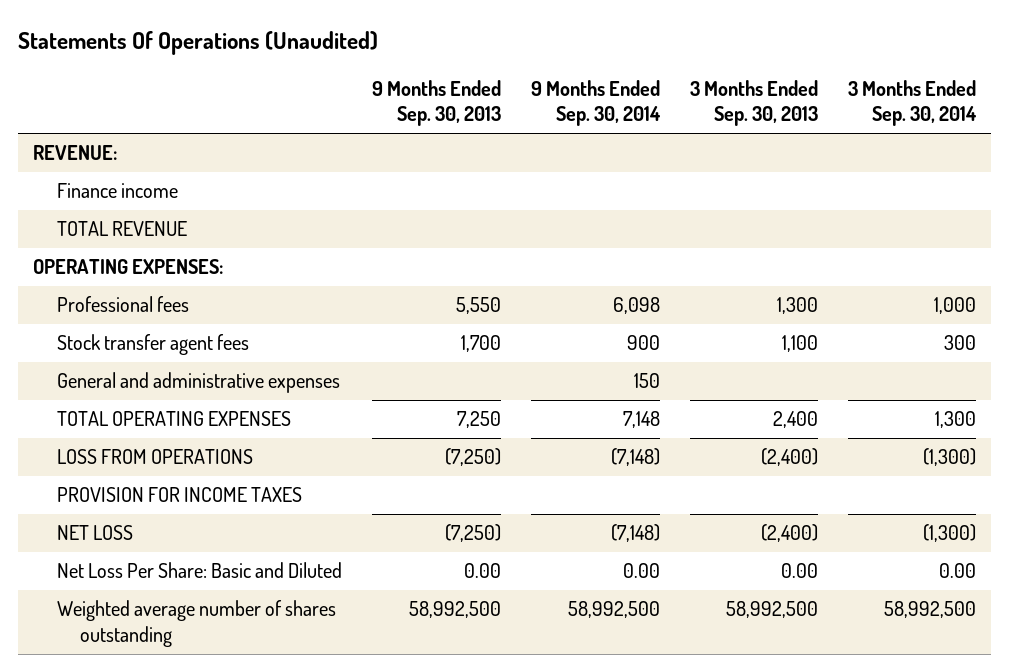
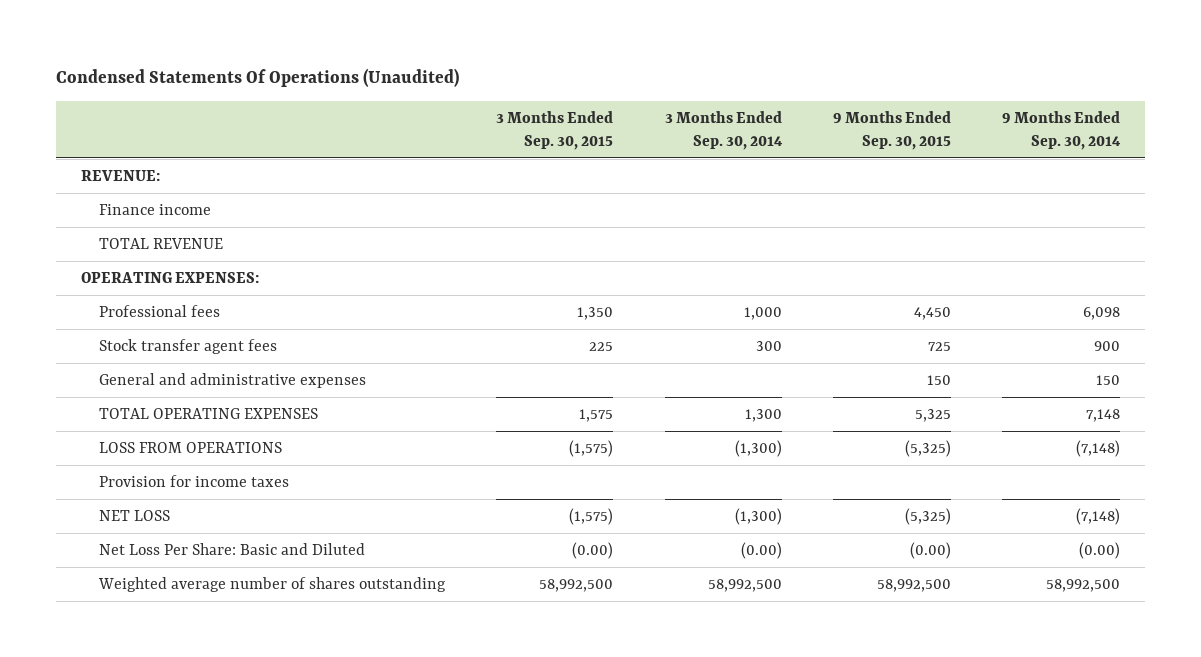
- Statements Of Operations (Unaudited)
+ Condensed Statements Of Operations (Unaudited)
- | 9 Months Ended Sep. 30, 2013 | 9 Months Ended Sep. 30, 2014 | 3 Months Ended Sep. 30, 2013 | 3 Months Ended Sep. 30, 2014
+ | 3 Months Ended Sep. 30, 2015 | 3 Months Ended Sep. 30, 2014 | 9 Months Ended Sep. 30, 2015 | 9 Months Ended Sep. 30, 2014
- PROVISION FOR INCOME TAXES
+ Provision for income taxes
- Net Loss Per Share: Basic and Diluted | 0.00 | 0.00 | 0.00 | 0.00
+ Net Loss Per Share: Basic and Diluted | (0.00) | (0.00) | (0.00) | (0.00)

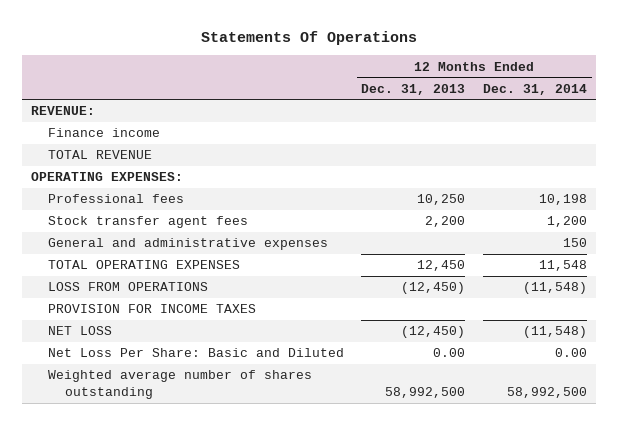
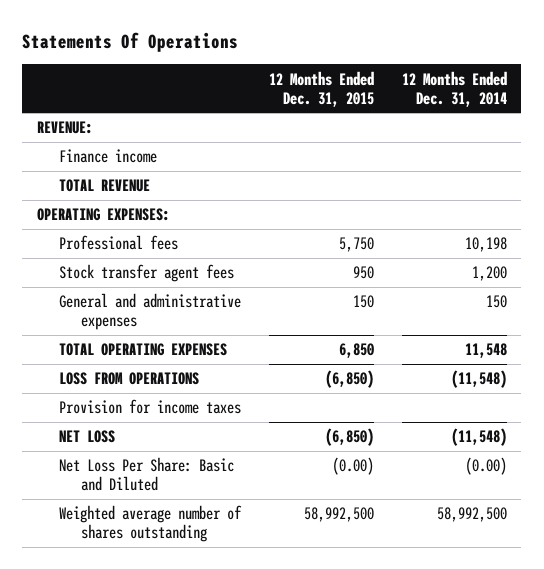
- | 12 Months Ended Dec. 31, 2013 | 12 Months Ended Dec. 31, 2014
+ | 12 Months Ended Dec. 31, 2015 | 12 Months Ended Dec. 31, 2014
- PROVISION FOR INCOME TAXES
+ Provision for income taxes
- Net Loss Per Share: Basic and Diluted | 0.00 | 0.00
+ Net Loss Per Share: Basic and Diluted | (0.00) | (0.00)

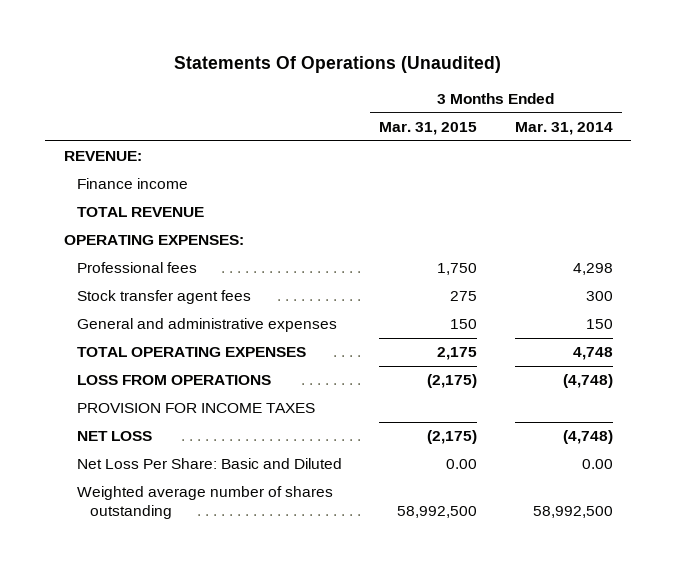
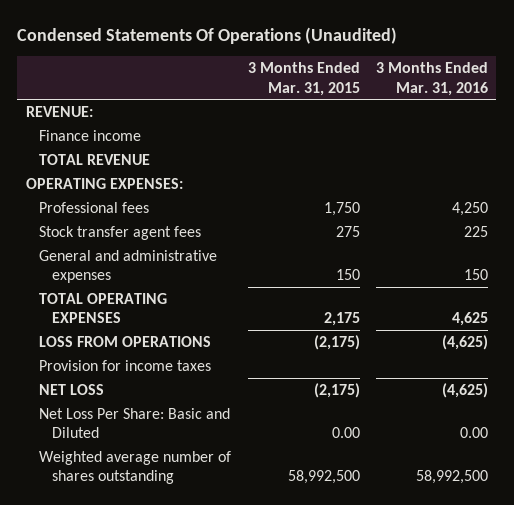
- Statements Of Operations (Unaudited)
+ Condensed Statements Of Operations (Unaudited)
- | 3 Months Ended Mar. 31, 2015 | 3 Months Ended Mar. 31, 2014
+ | 3 Months Ended Mar. 31, 2015 | 3 Months Ended Mar. 31, 2016
- PROVISION FOR INCOME TAXES
+ Provision for income taxes

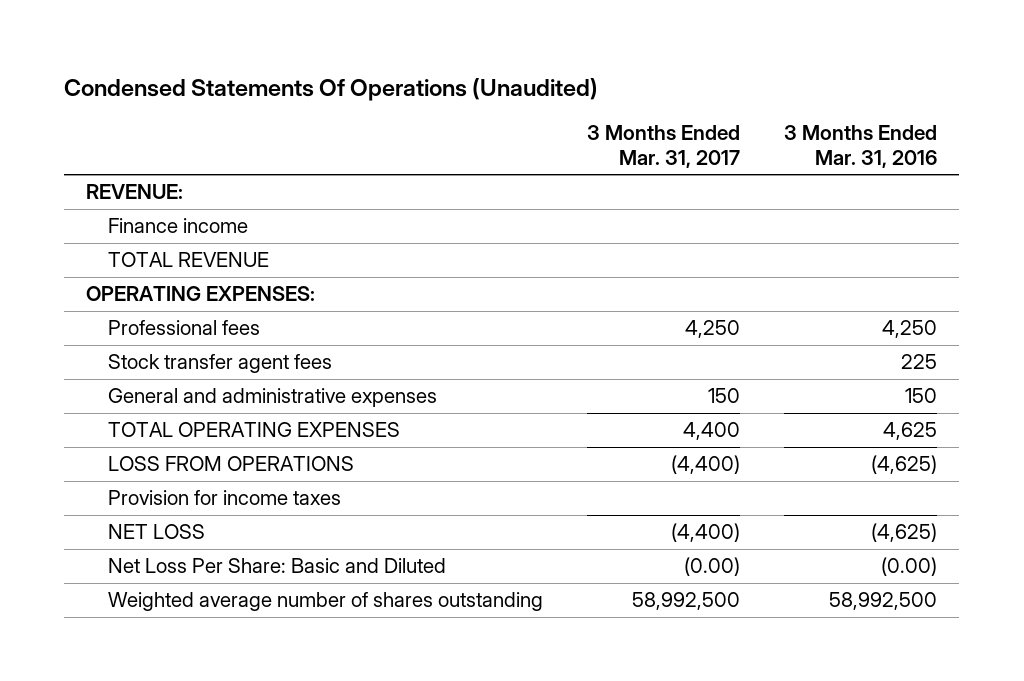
- | 3 Months Ended Mar. 31, 2015 | 3 Months Ended Mar. 31, 2016
+ | 3 Months Ended Mar. 31, 2017 | 3 Months Ended Mar. 31, 2016
- Net Loss Per Share: Basic and Diluted | 0.00 | 0.00
+ Net Loss Per Share: Basic and Diluted | (0.00) | (0.00)

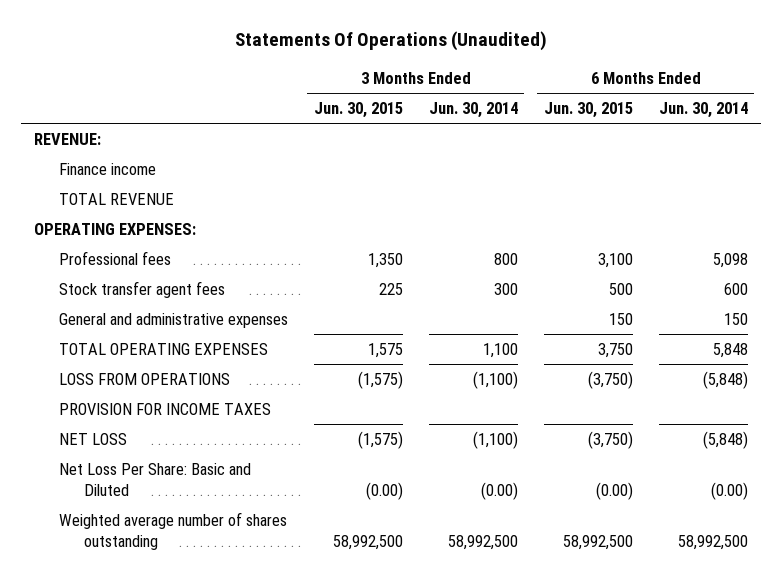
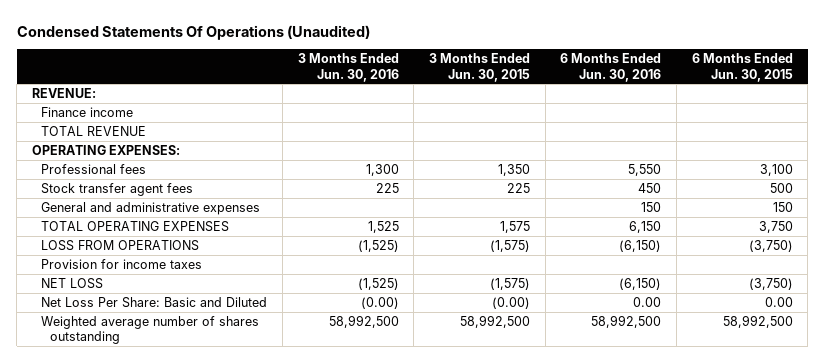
- Statements Of Operations (Unaudited)
+ Condensed Statements Of Operations (Unaudited)
- | 3 Months Ended Jun. 30, 2015 | 3 Months Ended Jun. 30, 2014 | 6 Months Ended Jun. 30, 2015 | 6 Months Ended Jun. 30, 2014
+ | 3 Months Ended Jun. 30, 2016 | 3 Months Ended Jun. 30, 2015 | 6 Months Ended Jun. 30, 2016 | 6 Months Ended Jun. 30, 2015
- PROVISION FOR INCOME TAXES
+ Provision for income taxes
- Net Loss Per Share: Basic and Diluted | (0.00) | (0.00) | (0.00) | (0.00)
+ Net Loss Per Share: Basic and Diluted | (0.00) | (0.00) | 0.00 | 0.00

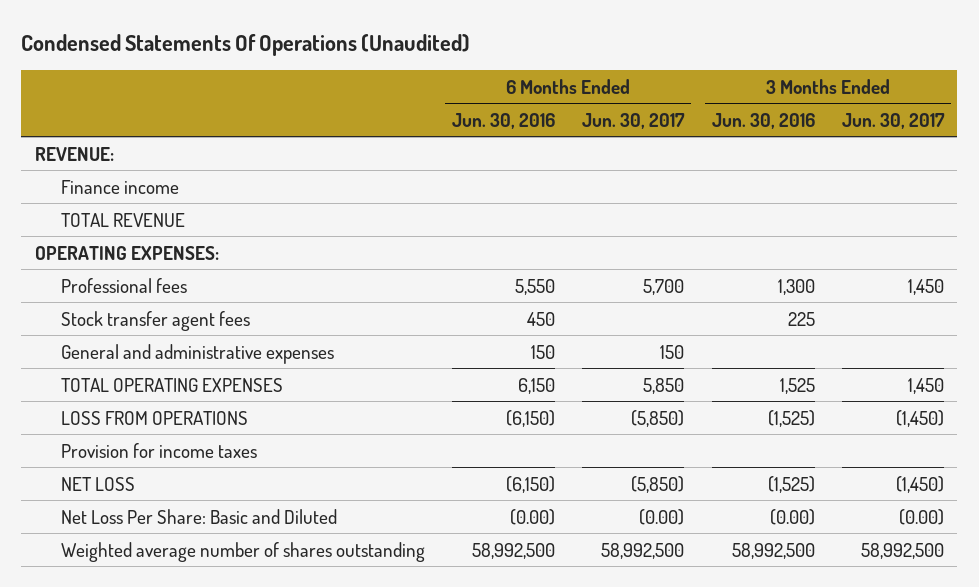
- | 3 Months Ended Jun. 30, 2016 | 3 Months Ended Jun. 30, 2015 | 6 Months Ended Jun. 30, 2016 | 6 Months Ended Jun. 30, 2015
+ | 6 Months Ended Jun. 30, 2016 | 6 Months Ended Jun. 30, 2017 | 3 Months Ended Jun. 30, 2016 | 3 Months Ended Jun. 30, 2017
- Net Loss Per Share: Basic and Diluted | (0.00) | (0.00) | 0.00 | 0.00
+ Net Loss Per Share: Basic and Diluted | (0.00) | (0.00) | (0.00) | (0.00)

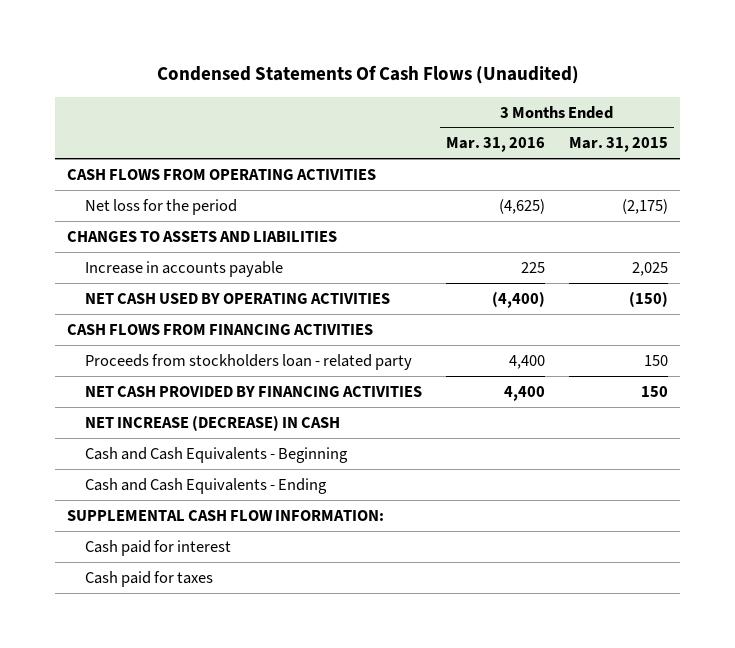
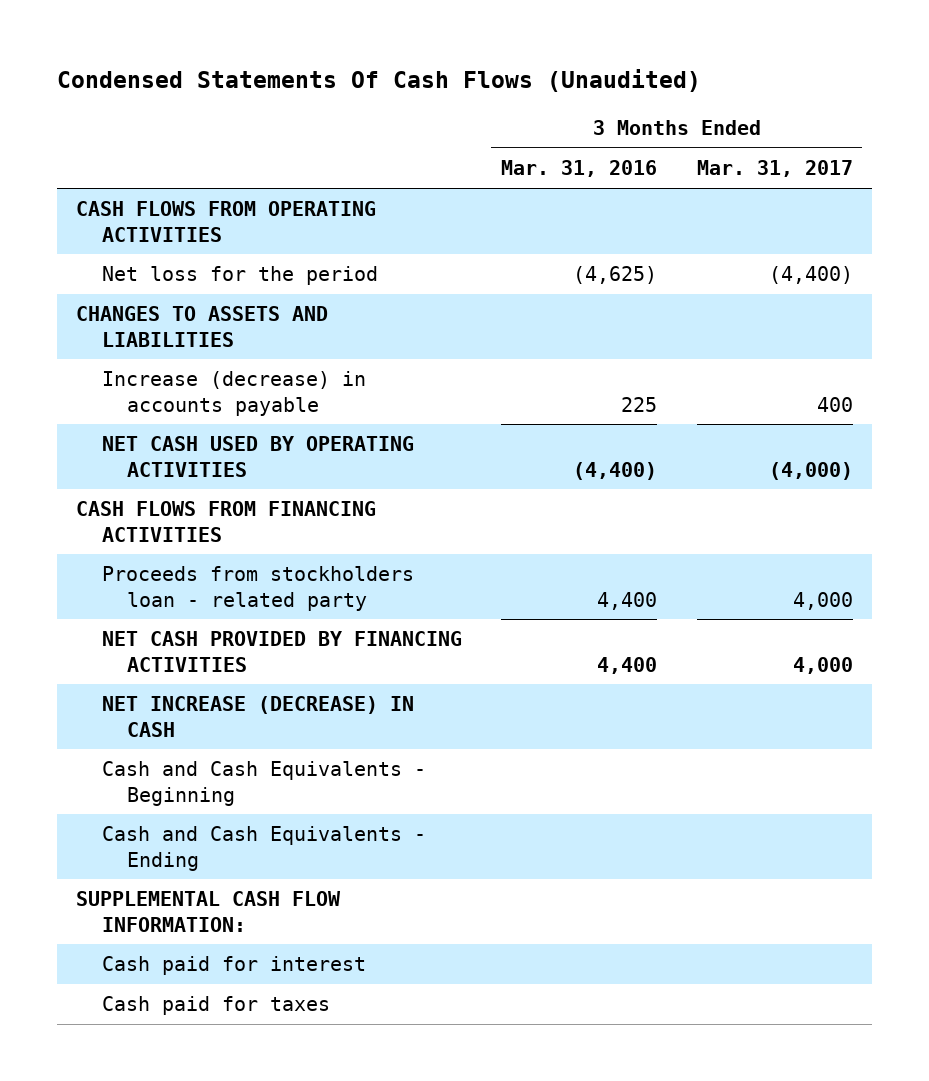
- | 3 Months Ended Mar. 31, 2016 | 3 Months Ended Mar. 31, 2015
+ | 3 Months Ended Mar. 31, 2016 | 3 Months Ended Mar. 31, 2017
- Increase in accounts payable | 225 | 2,025
+ Increase (decrease) in accounts payable | 225 | 400

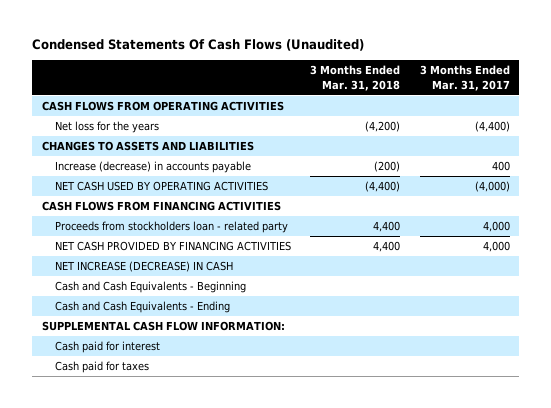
- | 3 Months Ended Mar. 31, 2016 | 3 Months Ended Mar. 31, 2017
+ | 3 Months Ended Mar. 31, 2018 | 3 Months Ended Mar. 31, 2017
- Net loss for the period | (4,625) | (4,400)
+ Net loss for the years | (4,200) | (4,400)

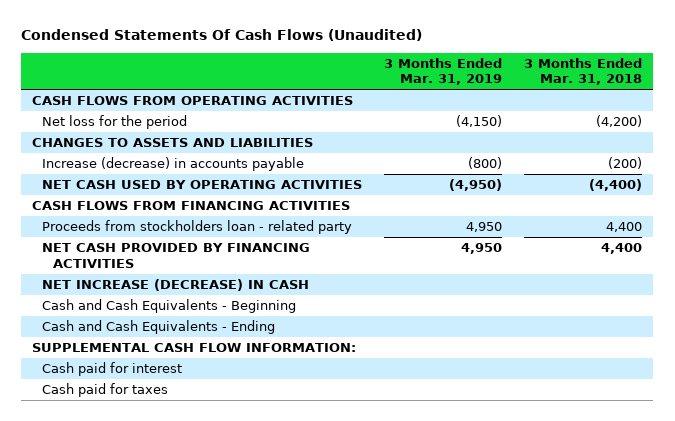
- | 3 Months Ended Mar. 31, 2018 | 3 Months Ended Mar. 31, 2017
+ | 3 Months Ended Mar. 31, 2019 | 3 Months Ended Mar. 31, 2018
- Net loss for the years | (4,200) | (4,400)
+ Net loss for the period | (4,150) | (4,200)

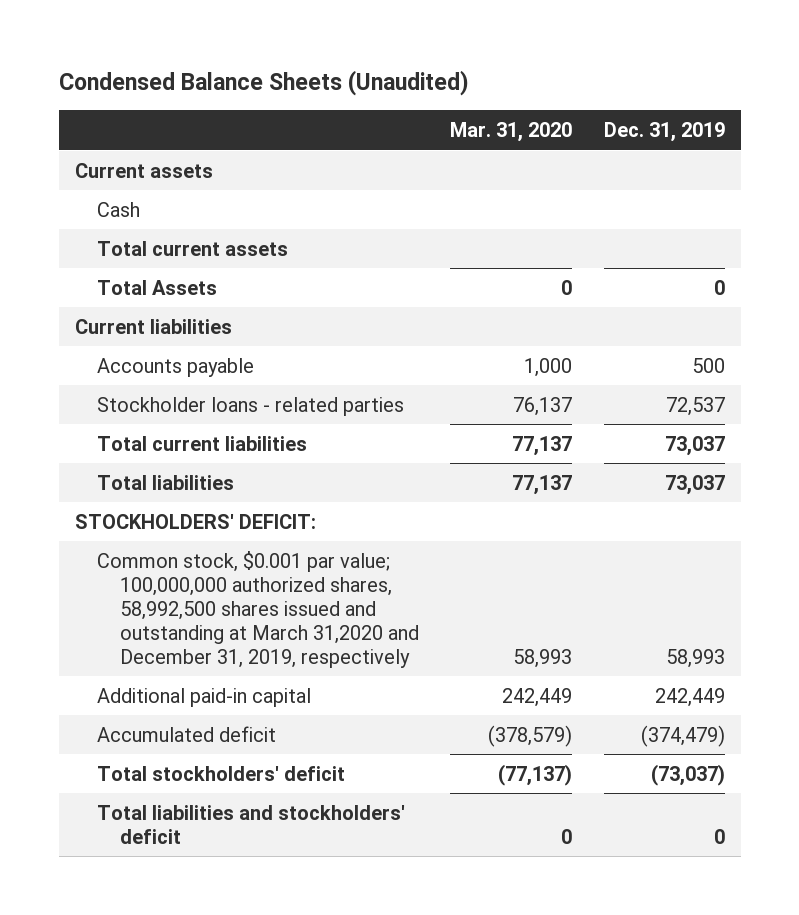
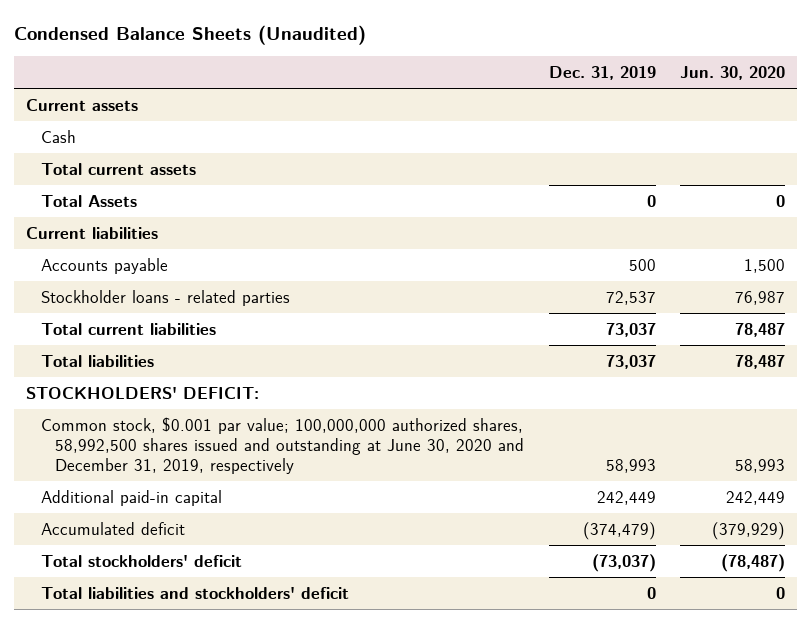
- | Mar. 31, 2020 | Dec. 31, 2019
+ | Dec. 31, 2019 | Jun. 30, 2020
- Common stock, $0.001 par value; 100,000,000 authorized shares, 58,992,500 shares issued and outstanding at March 31,2020 and December 31, 2019, respectively | 58,993 | 58,993
+ Common stock, $0.001 par value; 100,000,000 authorized shares, 58,992,500 shares issued and outstanding at June 30, 2020 and December 31, 2019, respectively | 58,993 | 58,993

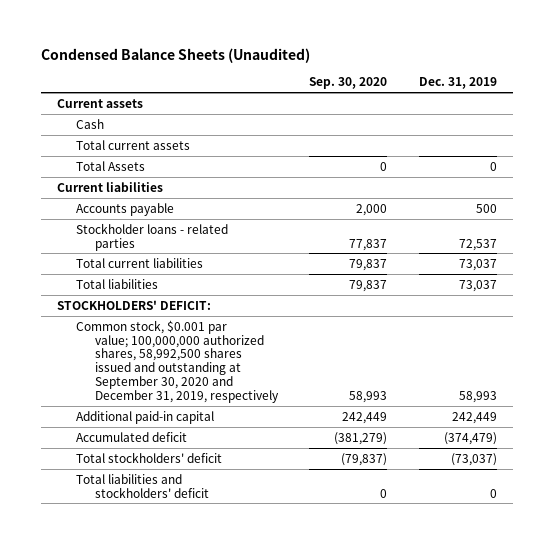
- | Dec. 31, 2019 | Jun. 30, 2020
+ | Sep. 30, 2020 | Dec. 31, 2019
- Common stock, $0.001 par value; 100,000,000 authorized shares, 58,992,500 shares issued and outstanding at June 30, 2020 and December 31, 2019, respectively | 58,993 | 58,993
+ Common stock, $0.001 par value; 100,000,000 authorized shares, 58,992,500 shares issued and outstanding at September 30, 2020 and December 31, 2019, respectively | 58,993 | 58,993

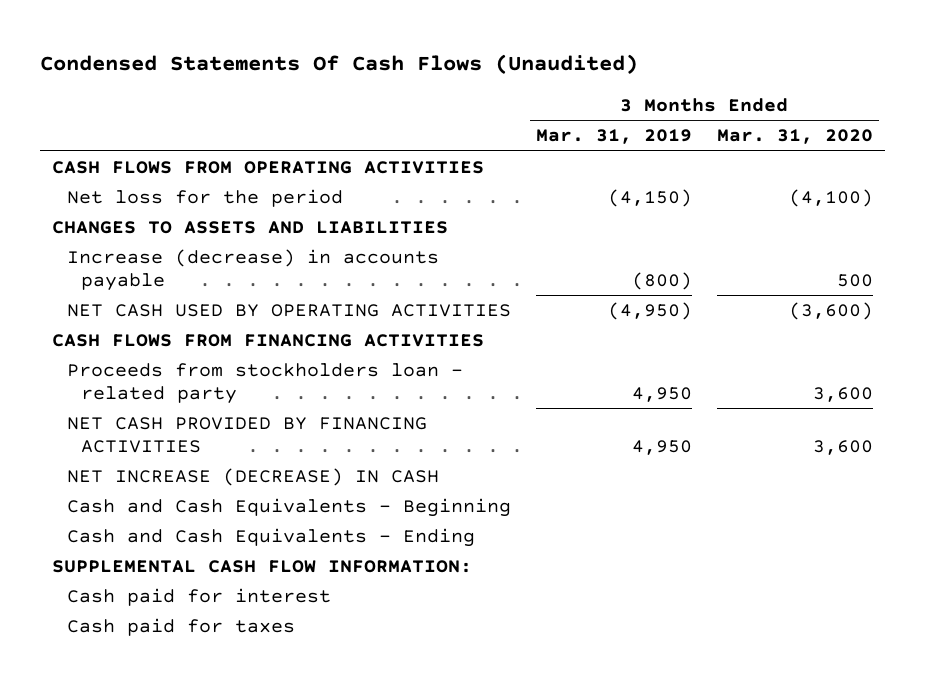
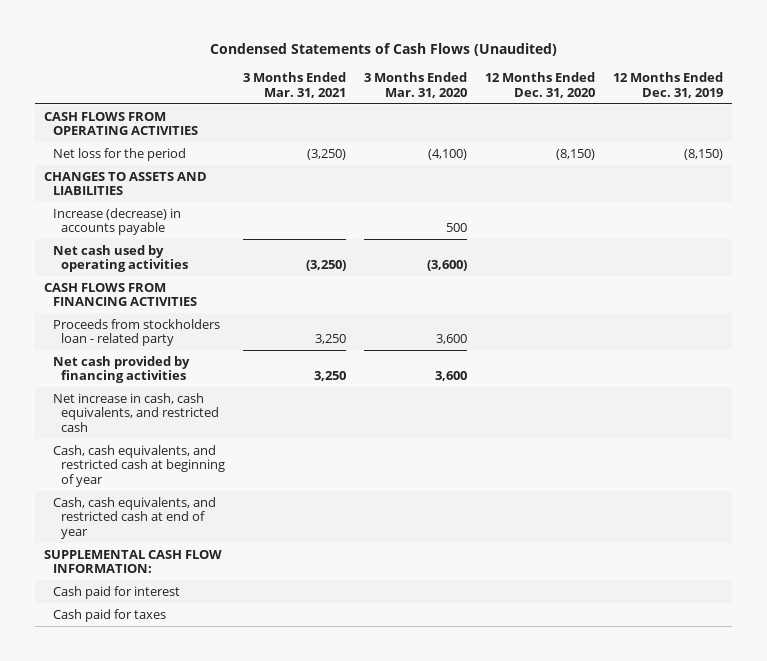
- Condensed Statements Of Cash Flows (Unaudited)
+ Condensed Statements of Cash Flows (Unaudited)
- | 3 Months Ended Mar. 31, 2019 | 3 Months Ended Mar. 31, 2020
+ | 3 Months Ended Mar. 31, 2021 | 3 Months Ended Mar. 31, 2020 | 12 Months Ended Dec. 31, 2020 | 12 Months Ended Dec. 31, 2019
- NET CASH USED BY OPERATING ACTIVITIES | (4,950) | (3,600)
+ Net cash used by operating activities | (3,250) | (3,600) | |
- NET CASH PROVIDED BY FINANCING ACTIVITIES | 4,950 | 3,600
- NET INCREASE (DECREASE) IN CASH
- Cash and Cash Equivalents - Beginning
- Cash and Cash Equivalents - Ending
+ Net cash provided by financing activities | 3,250 | 3,600 | |
+ Net increase in cash, cash equivalents, and restricted cash
+ Cash, cash equivalents, and restricted cash at beginning of year
+ Cash, cash equivalents, and restricted cash at end of year

